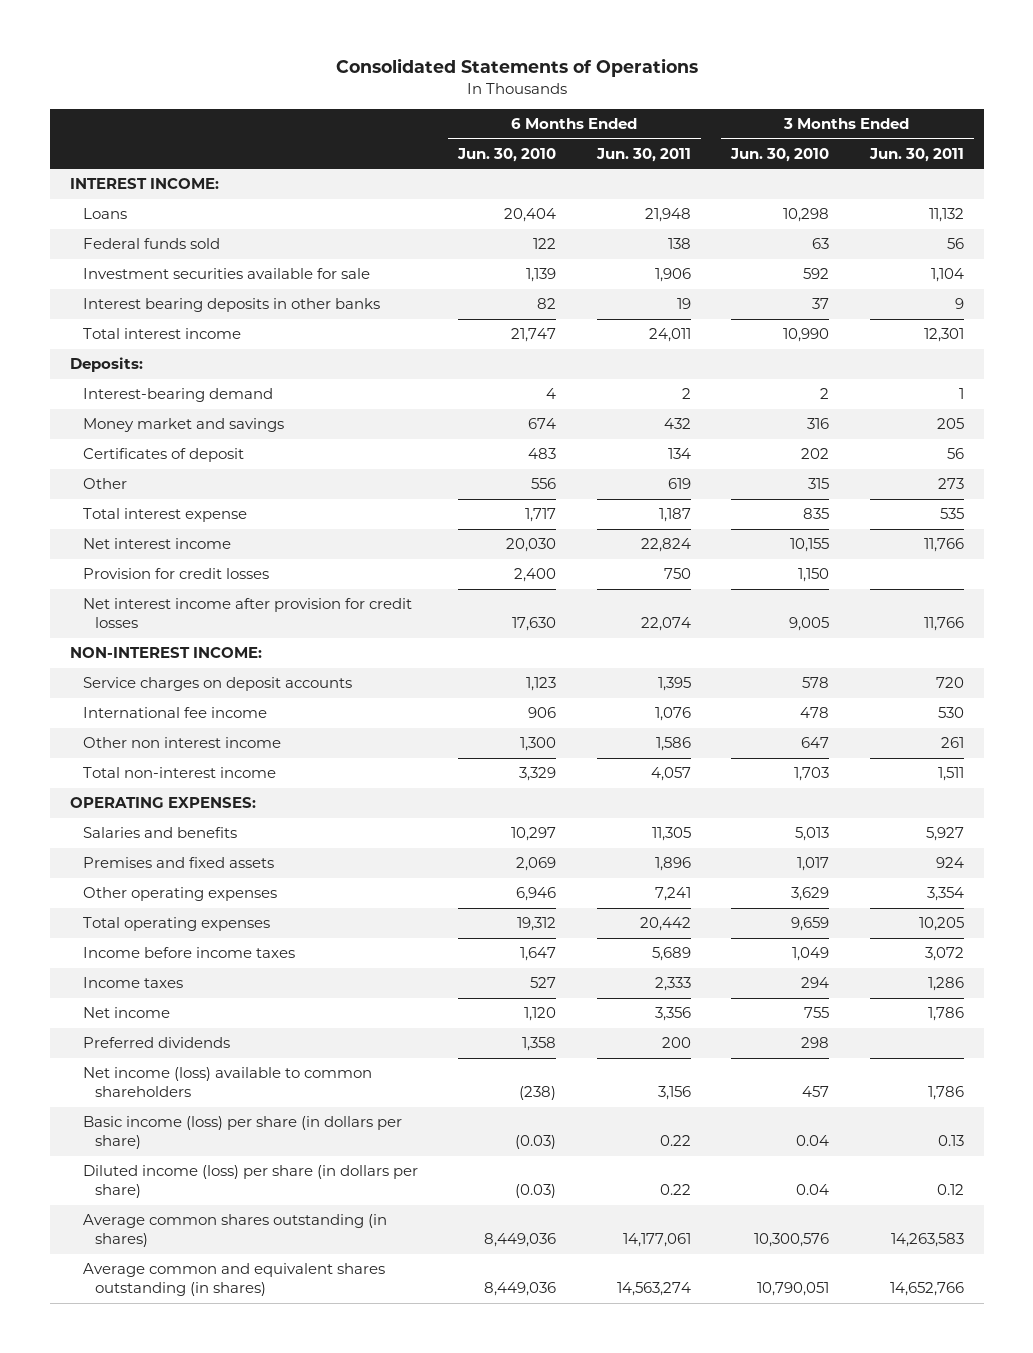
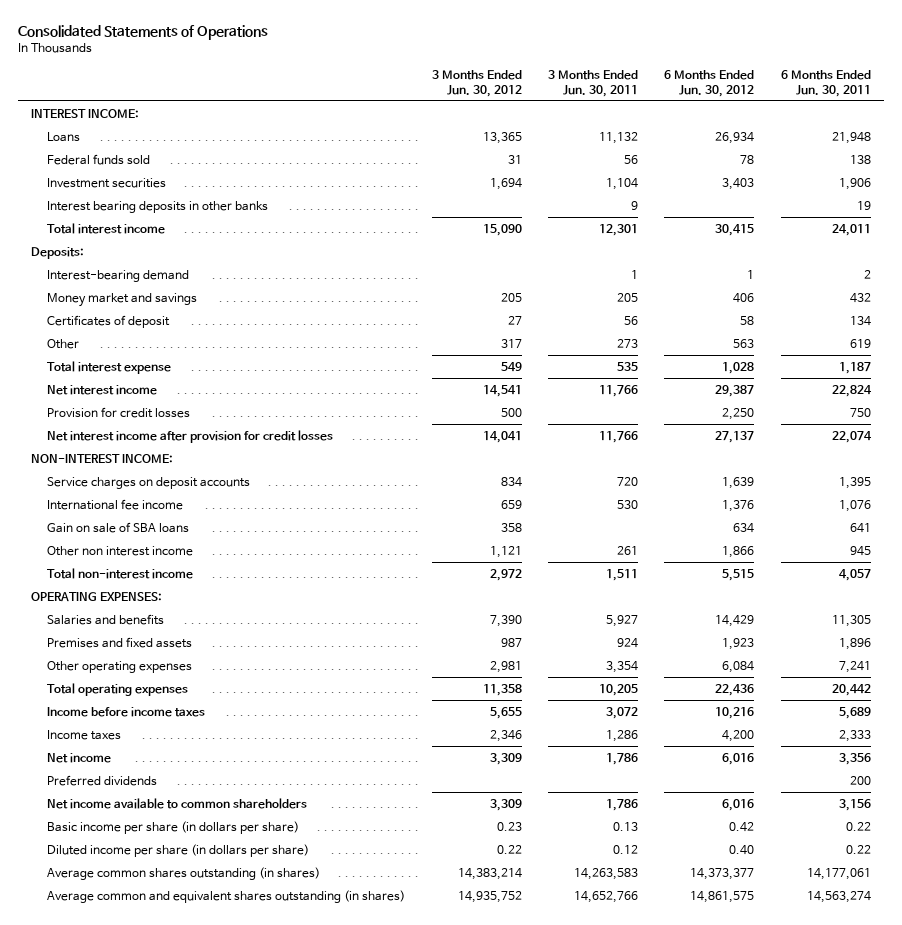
- | 6 Months Ended Jun. 30, 2010 | 6 Months Ended Jun. 30, 2011 | 3 Months Ended Jun. 30, 2010 | 3 Months Ended Jun. 30, 2011
+ | 3 Months Ended Jun. 30, 2012 | 3 Months Ended Jun. 30, 2011 | 6 Months Ended Jun. 30, 2012 | 6 Months Ended Jun. 30, 2011
- Investment securities available for sale | 1,139 | 1,906 | 592 | 1,104
+ Investment securities | 1,694 | 1,104 | 3,403 | 1,906
- Other non interest income | 1,300 | 1,586 | 647 | 261
+ Gain on sale of SBA loans | 358 | | 634 | 641
+ Other non interest income | 1,121 | 261 | 1,866 | 945
- Net income (loss) available to common shareholders | (238) | 3,156 | 457 | 1,786
- Basic income (loss) per share (in dollars per share) | (0.03) | 0.22 | 0.04 | 0.13
- Diluted income (loss) per share (in dollars per share) | (0.03) | 0.22 | 0.04 | 0.12
+ Net income available to common shareholders | 3,309 | 1,786 | 6,016 | 3,156
+ Basic income per share (in dollars per share) | 0.23 | 0.13 | 0.42 | 0.22
+ Diluted income per share (in dollars per share) | 0.22 | 0.12 | 0.40 | 0.22

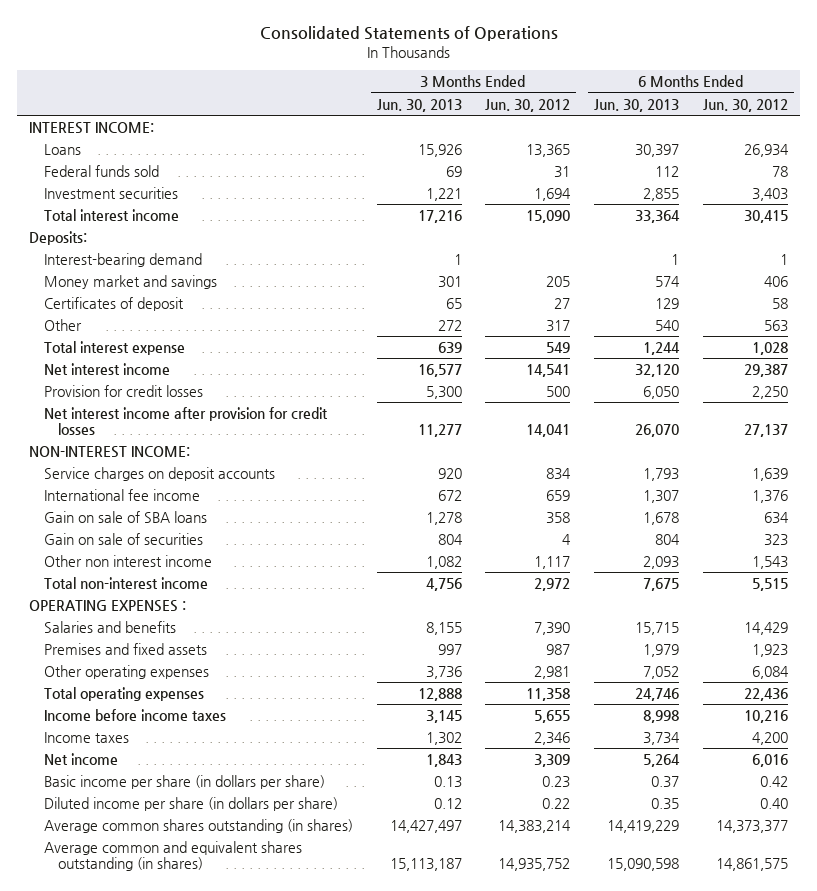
- | 3 Months Ended Jun. 30, 2012 | 3 Months Ended Jun. 30, 2011 | 6 Months Ended Jun. 30, 2012 | 6 Months Ended Jun. 30, 2011
+ | 3 Months Ended Jun. 30, 2013 | 3 Months Ended Jun. 30, 2012 | 6 Months Ended Jun. 30, 2013 | 6 Months Ended Jun. 30, 2012
- Interest bearing deposits in other banks | | 9 | | 19
- Other non interest income | 1,121 | 261 | 1,866 | 945
+ Gain on sale of securities | 804 | 4 | 804 | 323
+ Other non interest income | 1,082 | 1,117 | 2,093 | 1,543
- OPERATING EXPENSES:
+ OPERATING EXPENSES :
- Preferred dividends | | | | 200
- Net income available to common shareholders | 3,309 | 1,786 | 6,016 | 3,156

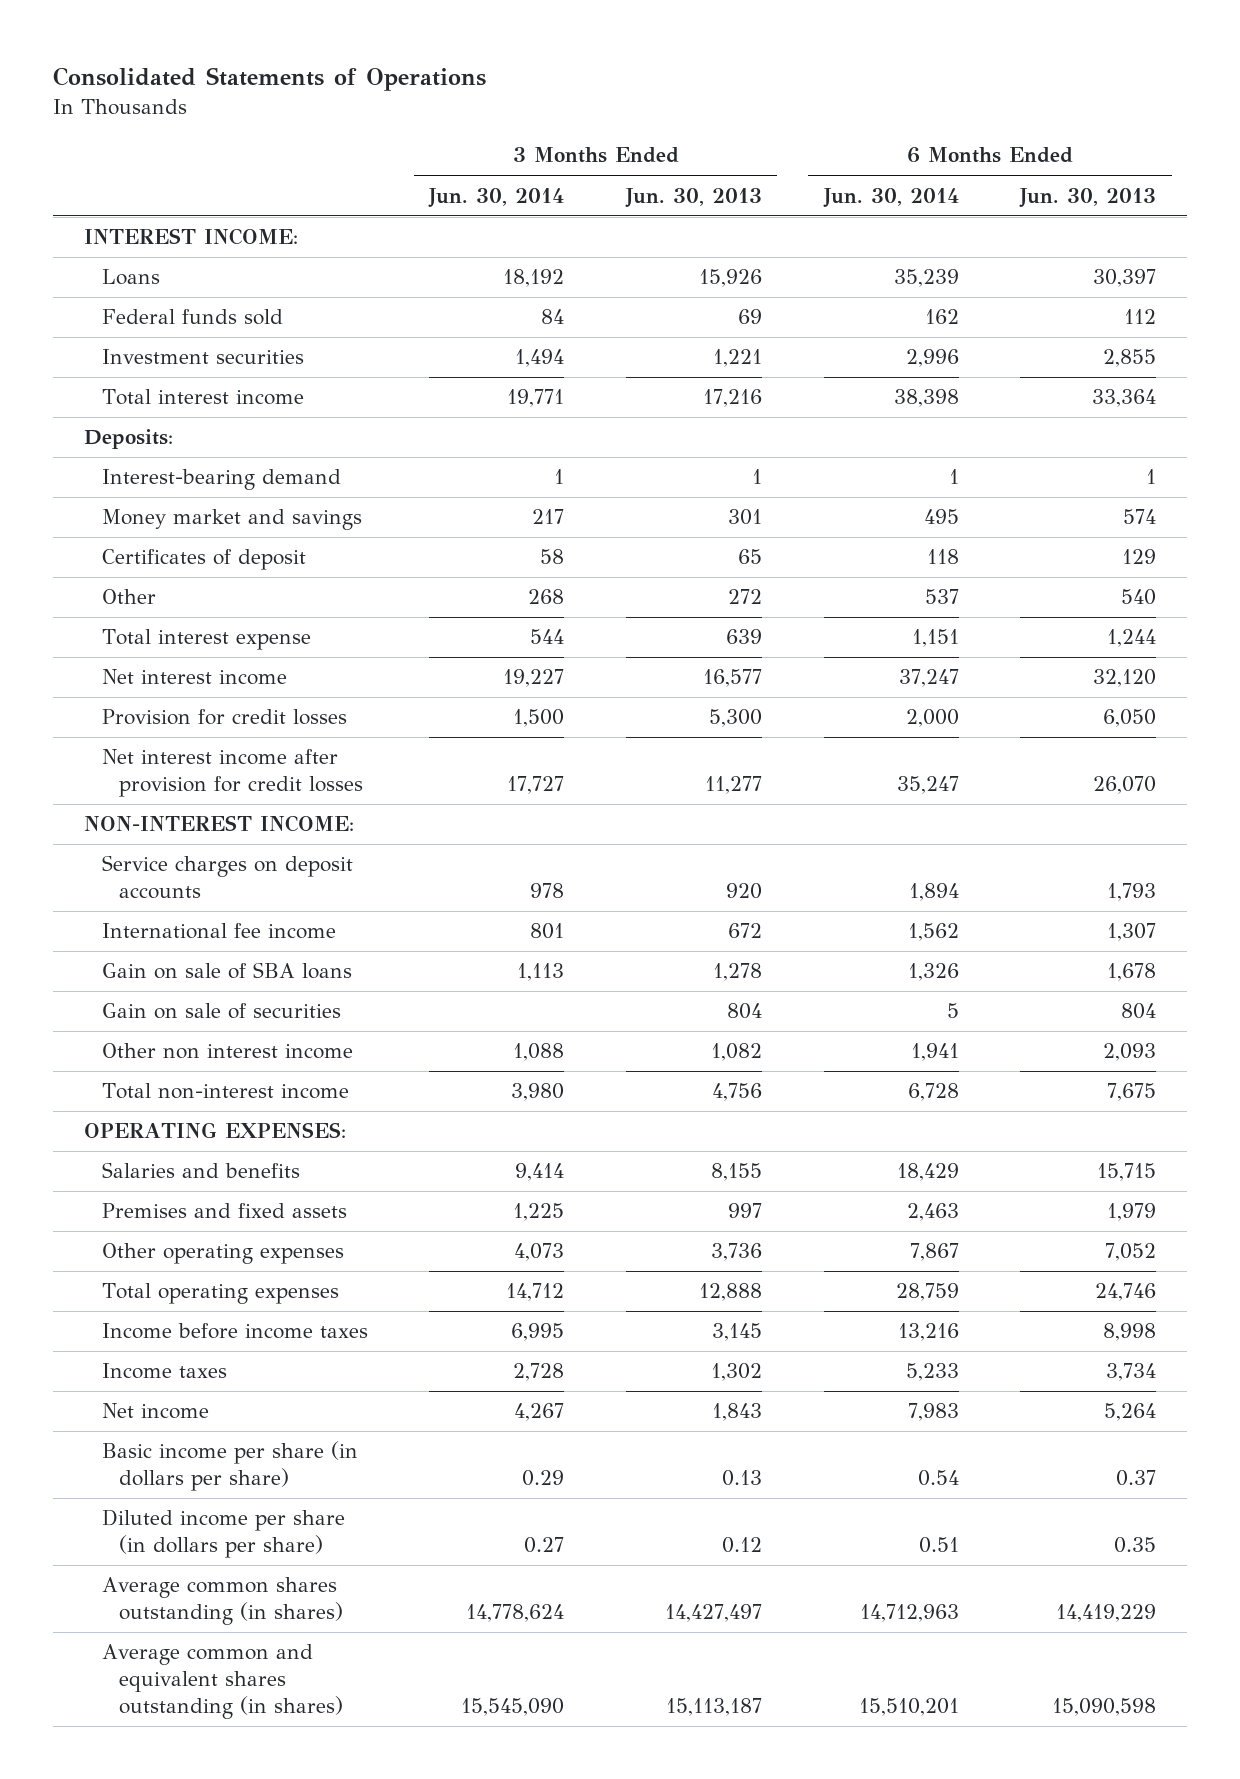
- | 3 Months Ended Jun. 30, 2013 | 3 Months Ended Jun. 30, 2012 | 6 Months Ended Jun. 30, 2013 | 6 Months Ended Jun. 30, 2012
+ | 3 Months Ended Jun. 30, 2014 | 3 Months Ended Jun. 30, 2013 | 6 Months Ended Jun. 30, 2014 | 6 Months Ended Jun. 30, 2013
- OPERATING EXPENSES :
+ OPERATING EXPENSES:

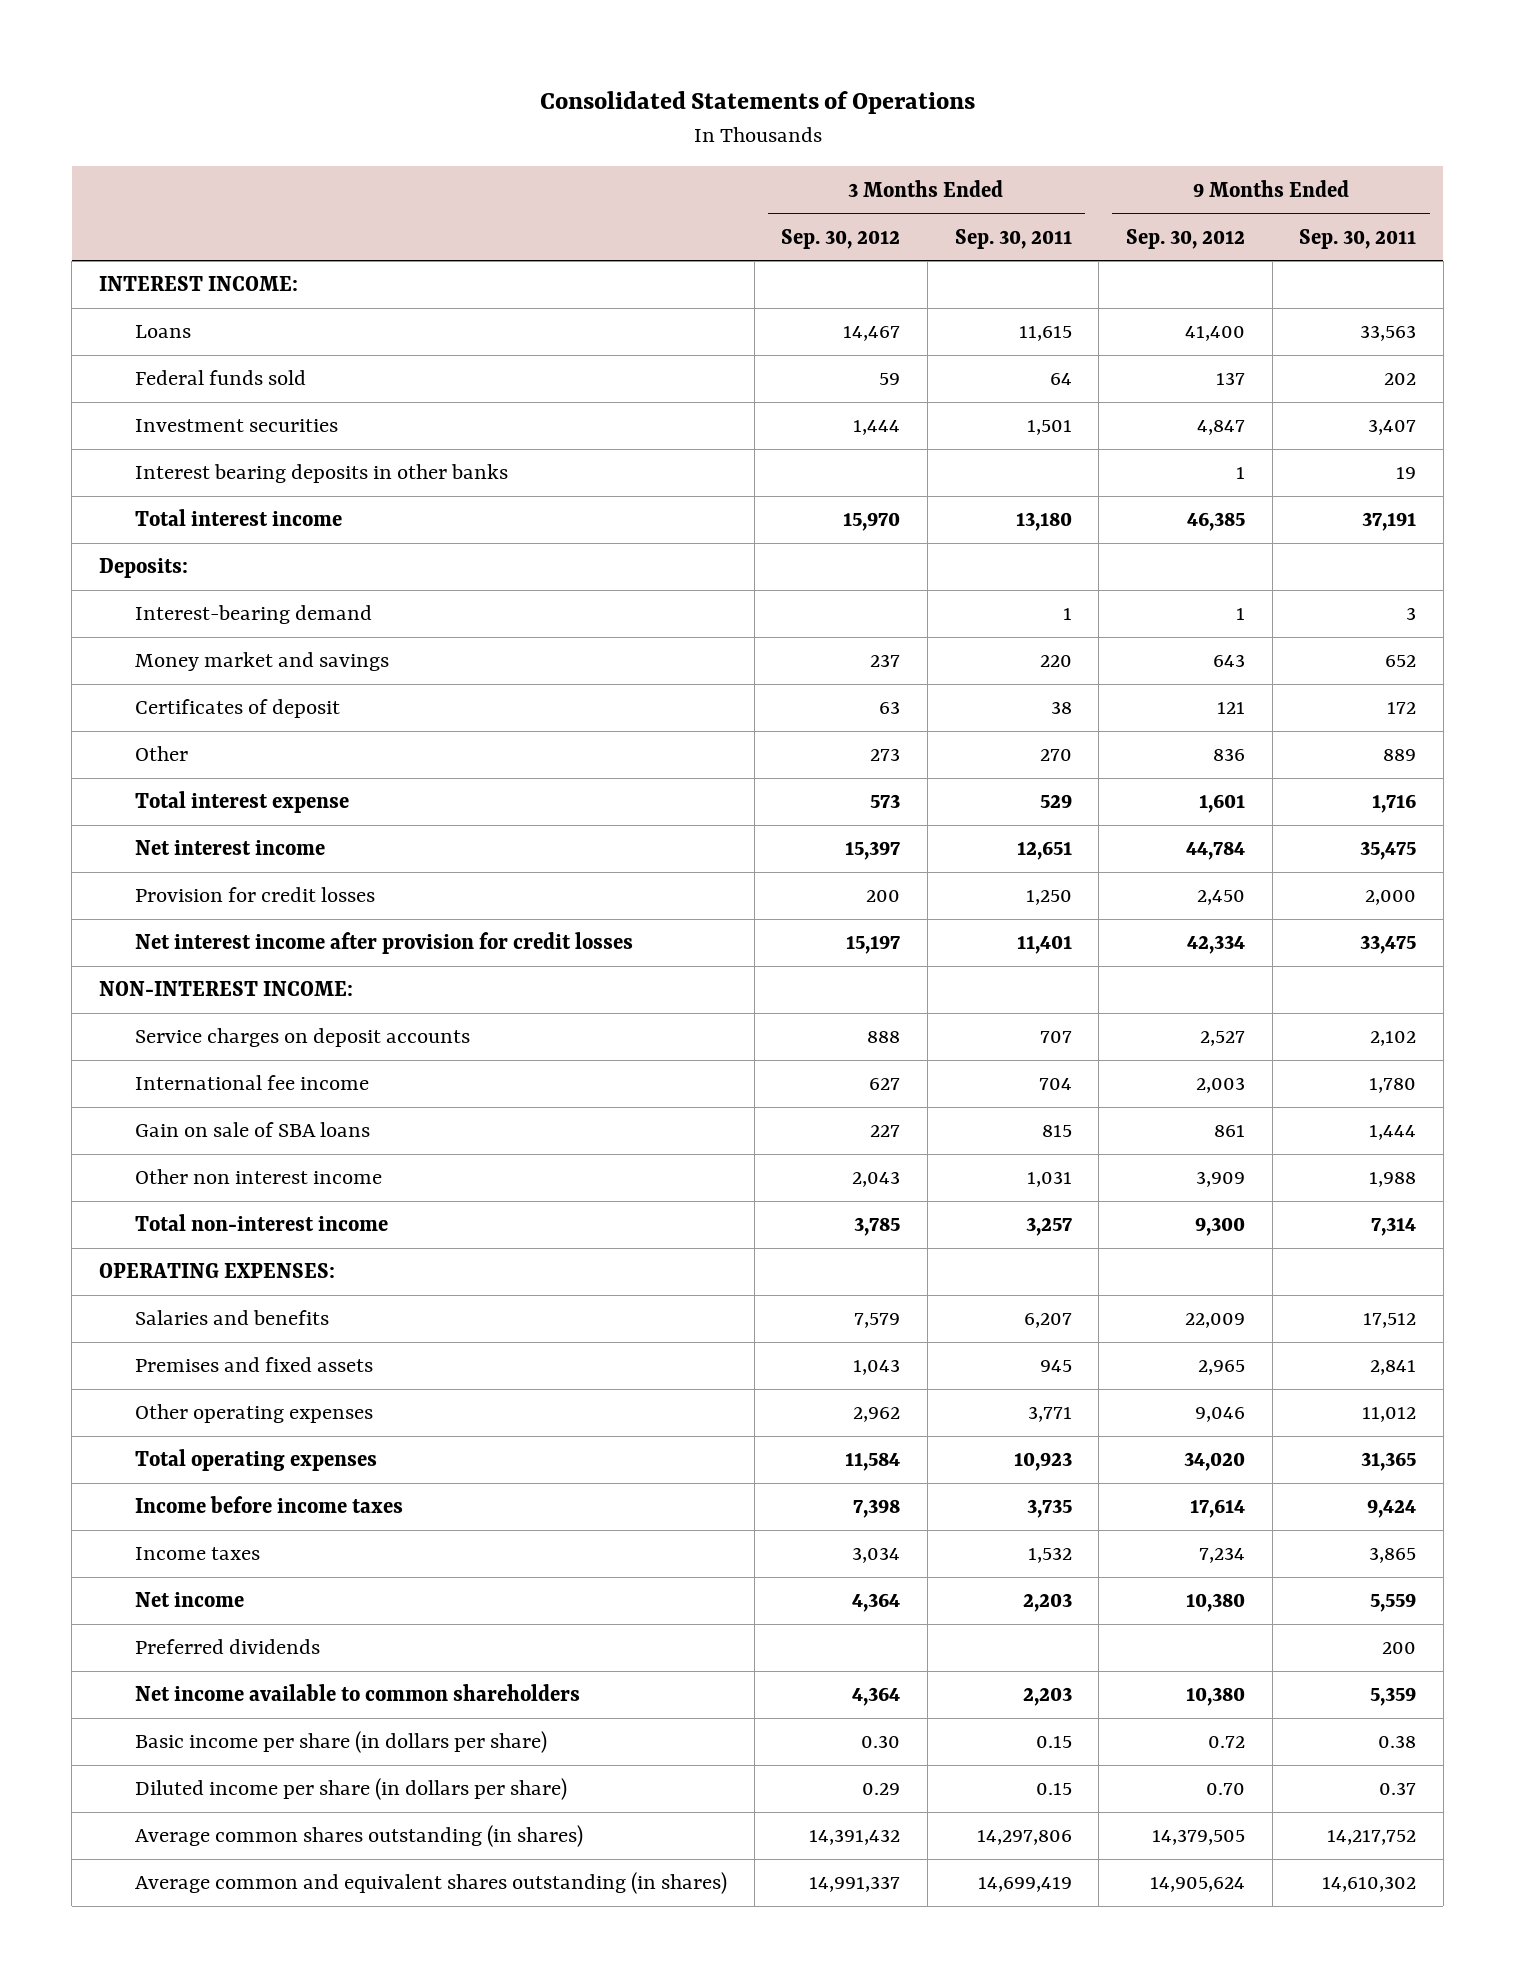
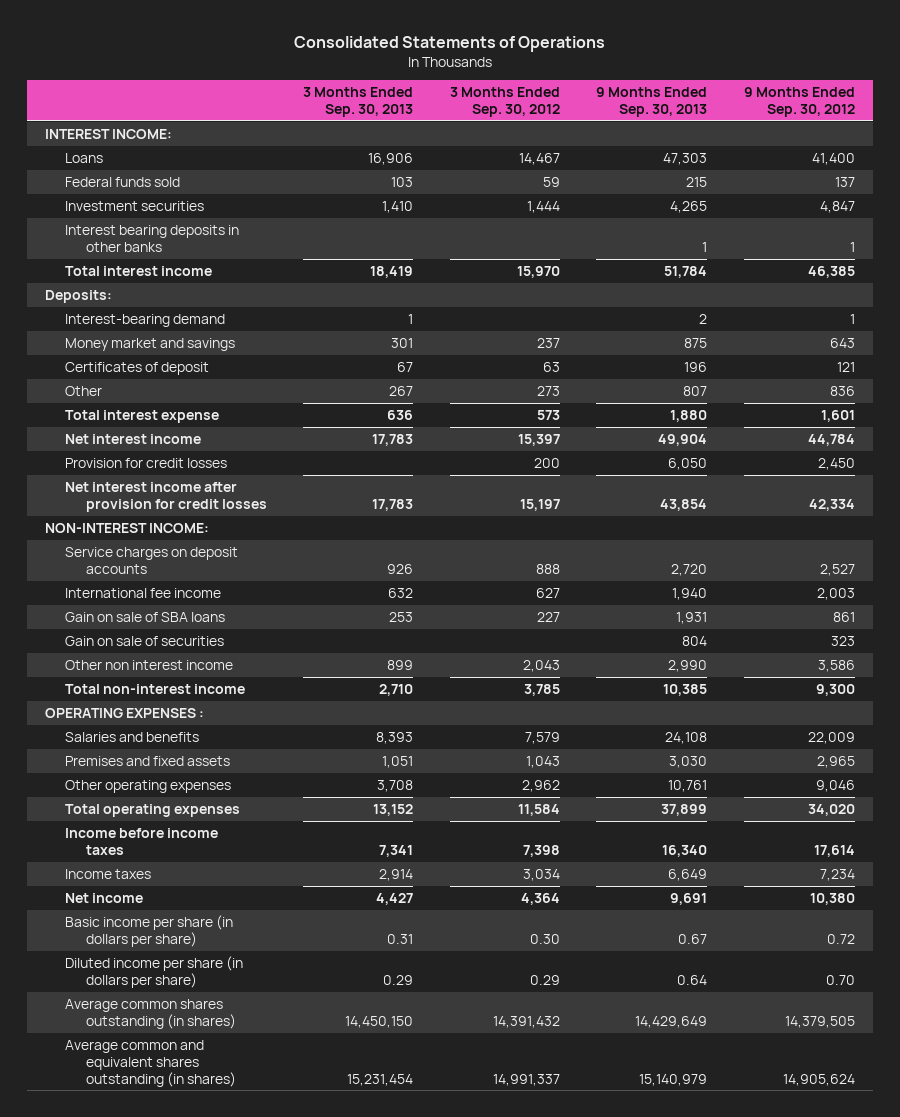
- | 3 Months Ended Sep. 30, 2012 | 3 Months Ended Sep. 30, 2011 | 9 Months Ended Sep. 30, 2012 | 9 Months Ended Sep. 30, 2011
+ | 3 Months Ended Sep. 30, 2013 | 3 Months Ended Sep. 30, 2012 | 9 Months Ended Sep. 30, 2013 | 9 Months Ended Sep. 30, 2012
- Other non interest income | 2,043 | 1,031 | 3,909 | 1,988
+ Gain on sale of securities | | | 804 | 323
+ Other non interest income | 899 | 2,043 | 2,990 | 3,586
- OPERATING EXPENSES:
+ OPERATING EXPENSES :
- Preferred dividends | | | | 200
- Net income available to common shareholders | 4,364 | 2,203 | 10,380 | 5,359

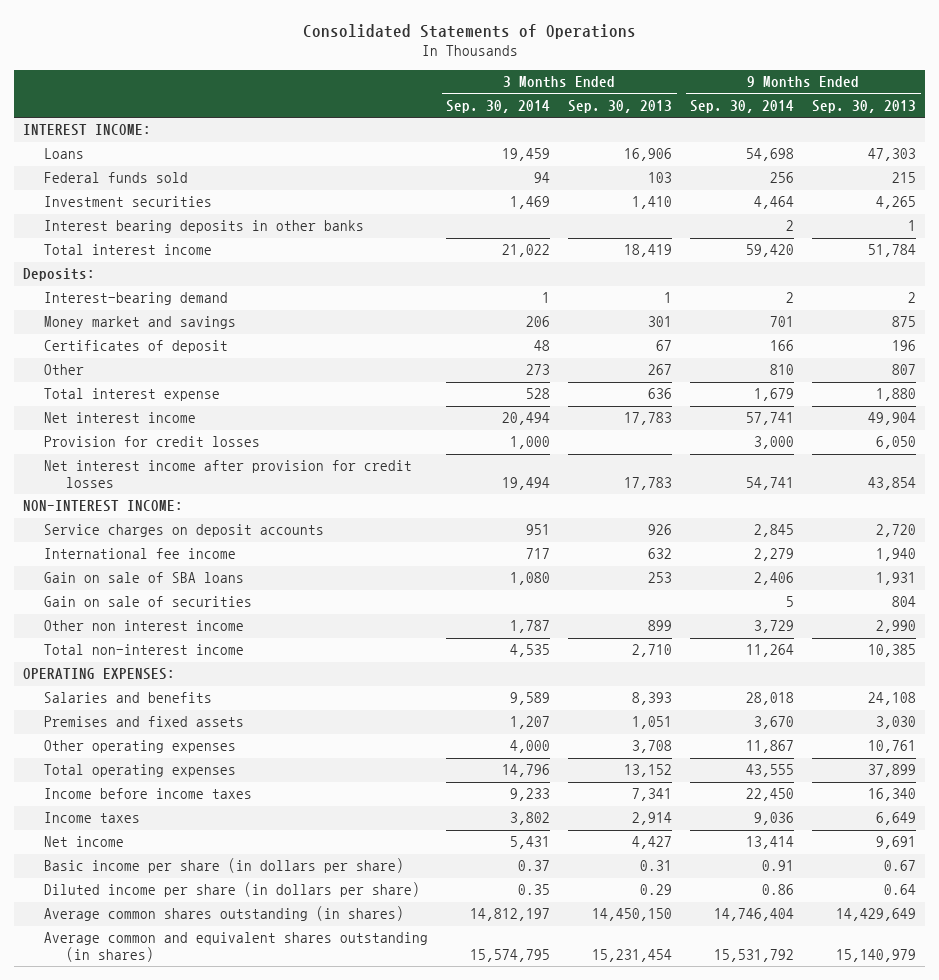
- | 3 Months Ended Sep. 30, 2013 | 3 Months Ended Sep. 30, 2012 | 9 Months Ended Sep. 30, 2013 | 9 Months Ended Sep. 30, 2012
+ | 3 Months Ended Sep. 30, 2014 | 3 Months Ended Sep. 30, 2013 | 9 Months Ended Sep. 30, 2014 | 9 Months Ended Sep. 30, 2013
- OPERATING EXPENSES :
+ OPERATING EXPENSES:

